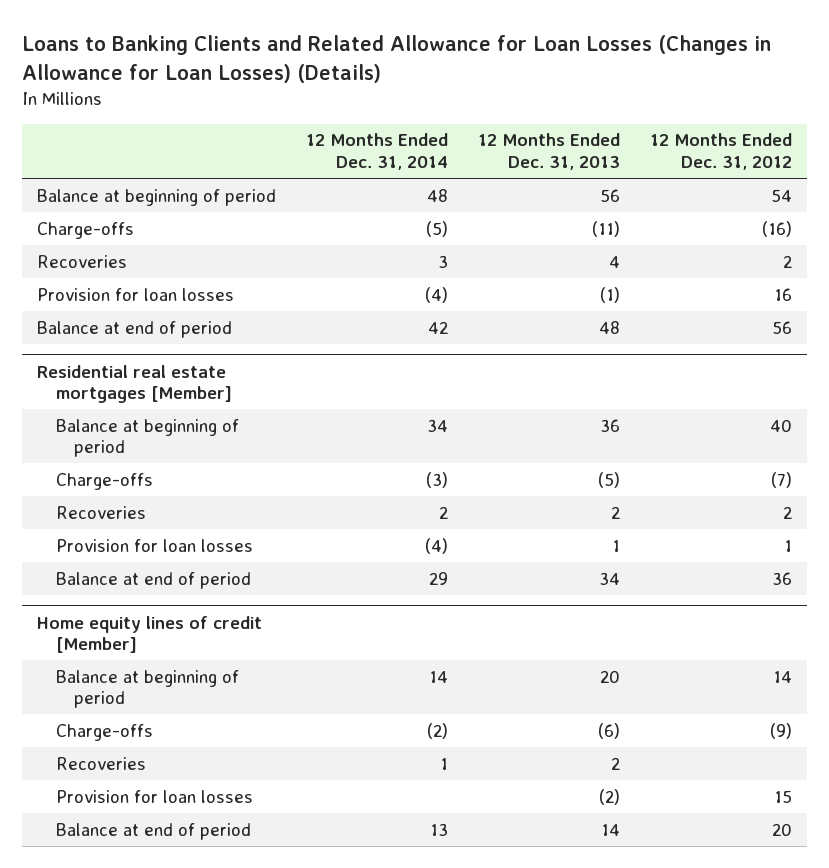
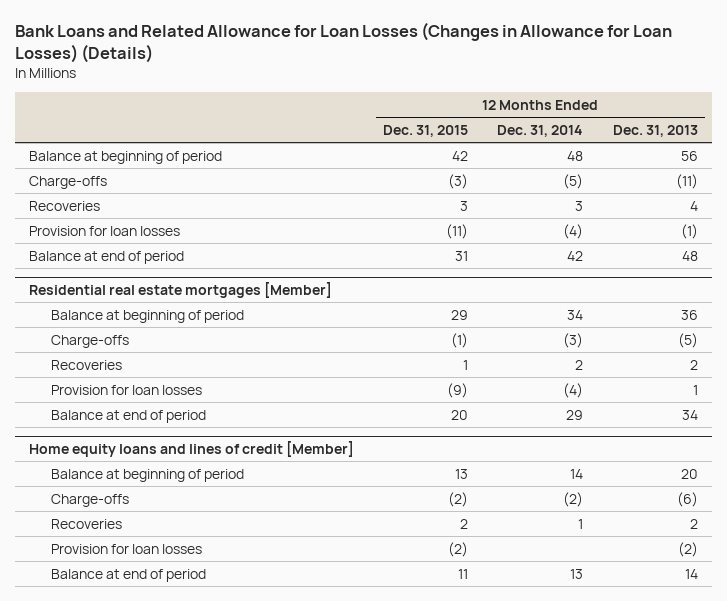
- Loans to Banking Clients and Related Allowance for Loan Losses (Changes in Allowance for Loan Losses) (Details)
+ Bank Loans and Related Allowance for Loan Losses (Changes in Allowance for Loan Losses) (Details)
- | 12 Months Ended Dec. 31, 2014 | 12 Months Ended Dec. 31, 2013 | 12 Months Ended Dec. 31, 2012
+ | 12 Months Ended Dec. 31, 2015 | 12 Months Ended Dec. 31, 2014 | 12 Months Ended Dec. 31, 2013
- Home equity lines of credit [Member]
+ Home equity loans and lines of credit [Member]

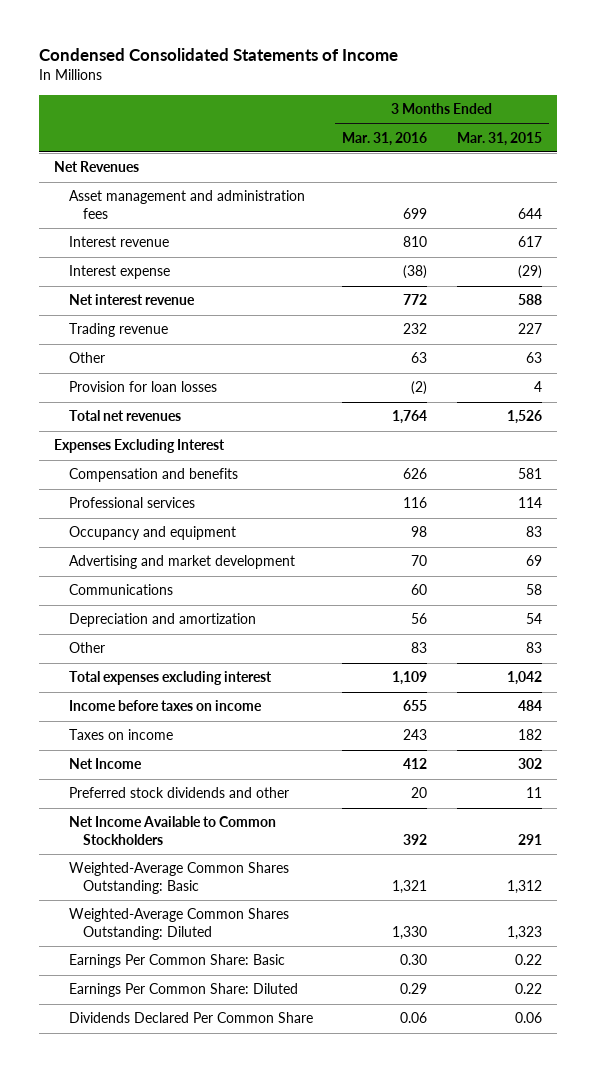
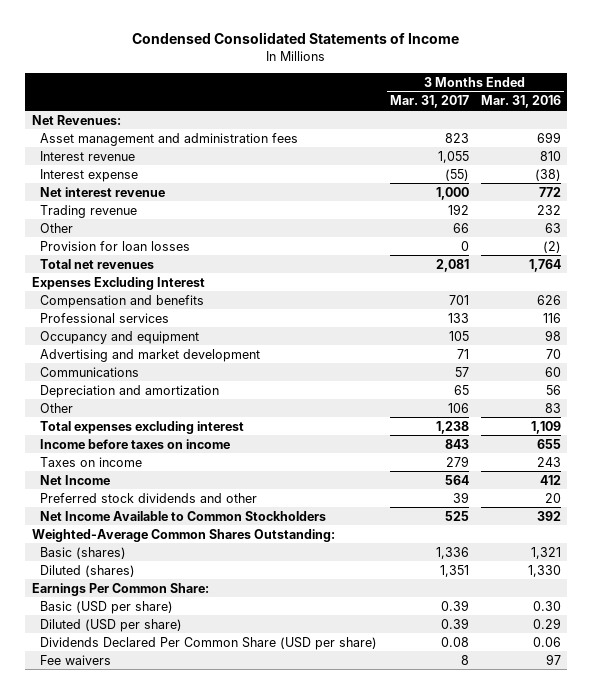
- | 3 Months Ended Mar. 31, 2016 | 3 Months Ended Mar. 31, 2015
+ | 3 Months Ended Mar. 31, 2017 | 3 Months Ended Mar. 31, 2016
- Net Revenues
+ Net Revenues:
- Weighted-Average Common Shares Outstanding: Basic | 1,321 | 1,312
- Weighted-Average Common Shares Outstanding: Diluted | 1,330 | 1,323
- Earnings Per Common Share: Basic | 0.30 | 0.22
- Earnings Per Common Share: Diluted | 0.29 | 0.22
- Dividends Declared Per Common Share | 0.06 | 0.06
+ Weighted-Average Common Shares Outstanding:
+ Basic (shares) | 1,336 | 1,321
+ Diluted (shares) | 1,351 | 1,330
+ Earnings Per Common Share:
+ Basic (USD per share) | 0.39 | 0.30
+ Diluted (USD per share) | 0.39 | 0.29
+ Dividends Declared Per Common Share (USD per share) | 0.08 | 0.06
+ Fee waivers | 8 | 97

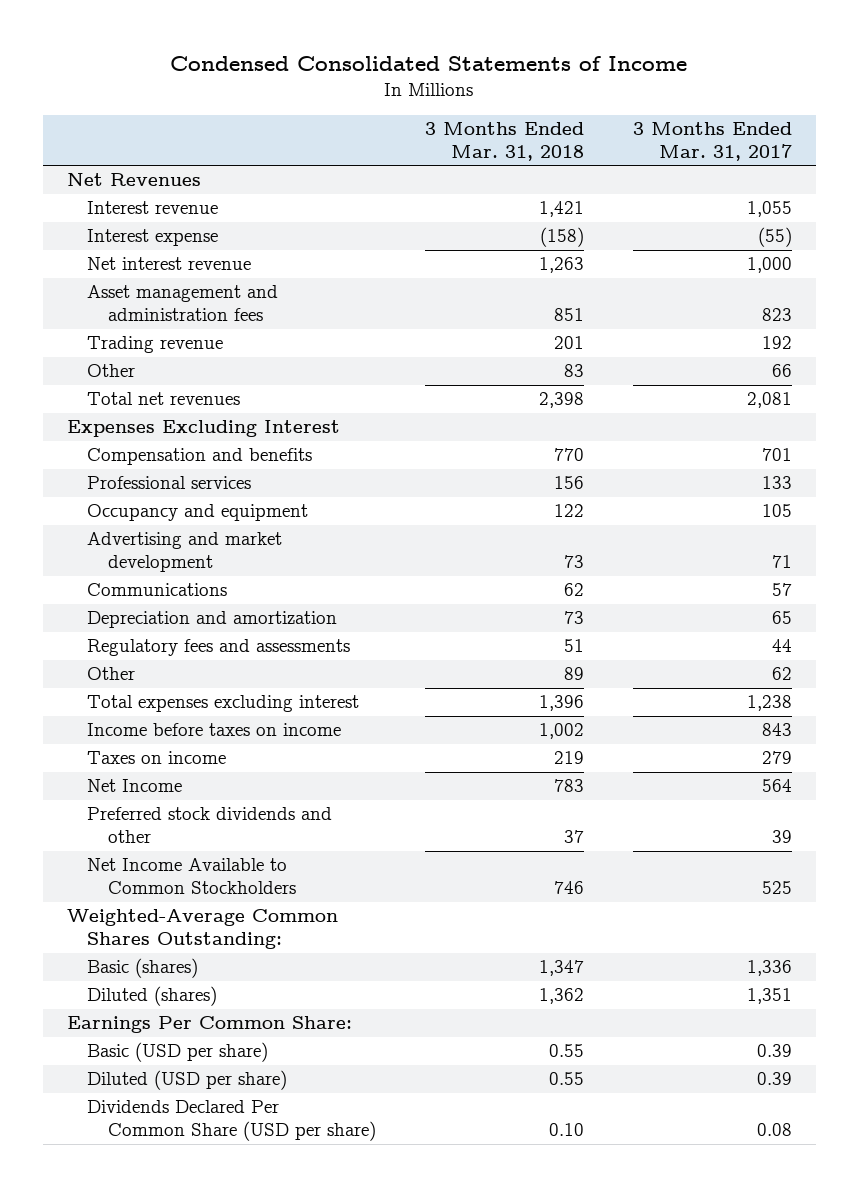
- | 3 Months Ended Mar. 31, 2017 | 3 Months Ended Mar. 31, 2016
+ | 3 Months Ended Mar. 31, 2018 | 3 Months Ended Mar. 31, 2017
- Net Revenues:
+ Net Revenues
moved down: Asset management and administration fees | 851 | 823
- Provision for loan losses | 0 | (2)
- Other | 106 | 83
+ Regulatory fees and assessments | 51 | 44
+ Other | 89 | 62
- Fee waivers | 8 | 97

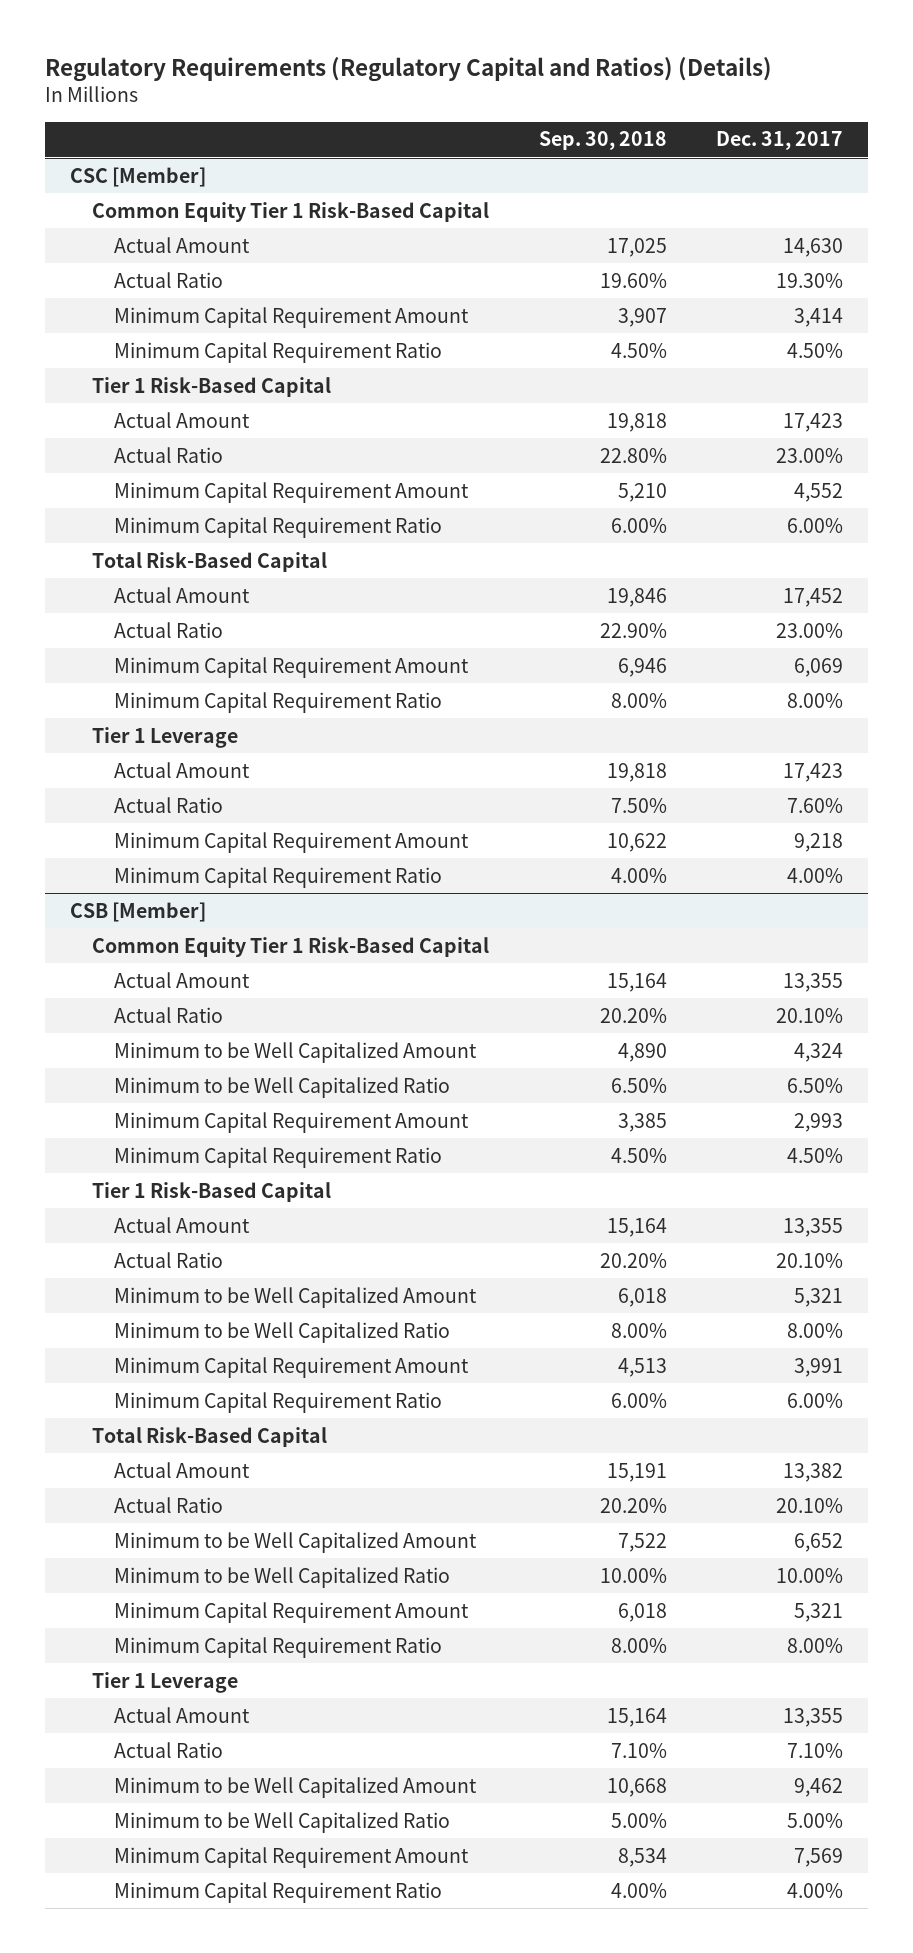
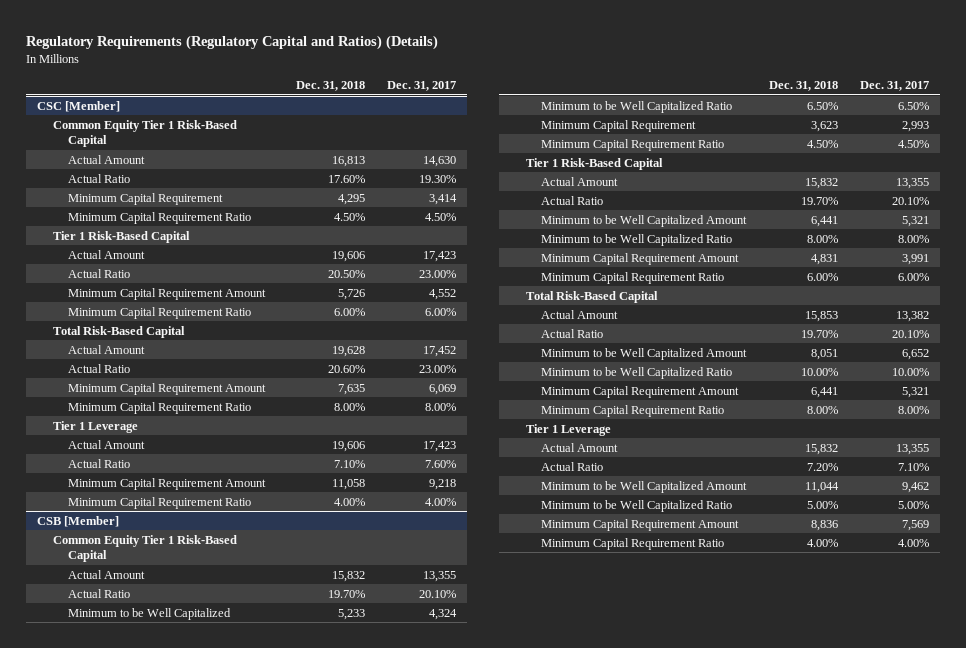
- | Sep. 30, 2018 | Dec. 31, 2017
+ | Dec. 31, 2018 | Dec. 31, 2017
@ CSC [Member]
- Minimum Capital Requirement Amount | 3,907 | 3,414
+ Minimum Capital Requirement | 4,295 | 3,414
@ CSB [Member]
- Minimum to be Well Capitalized Amount | 4,890 | 4,324
+ Minimum to be Well Capitalized | 5,233 | 4,324
- Minimum Capital Requirement Amount | 3,385 | 2,993
+ Minimum Capital Requirement | 3,623 | 2,993

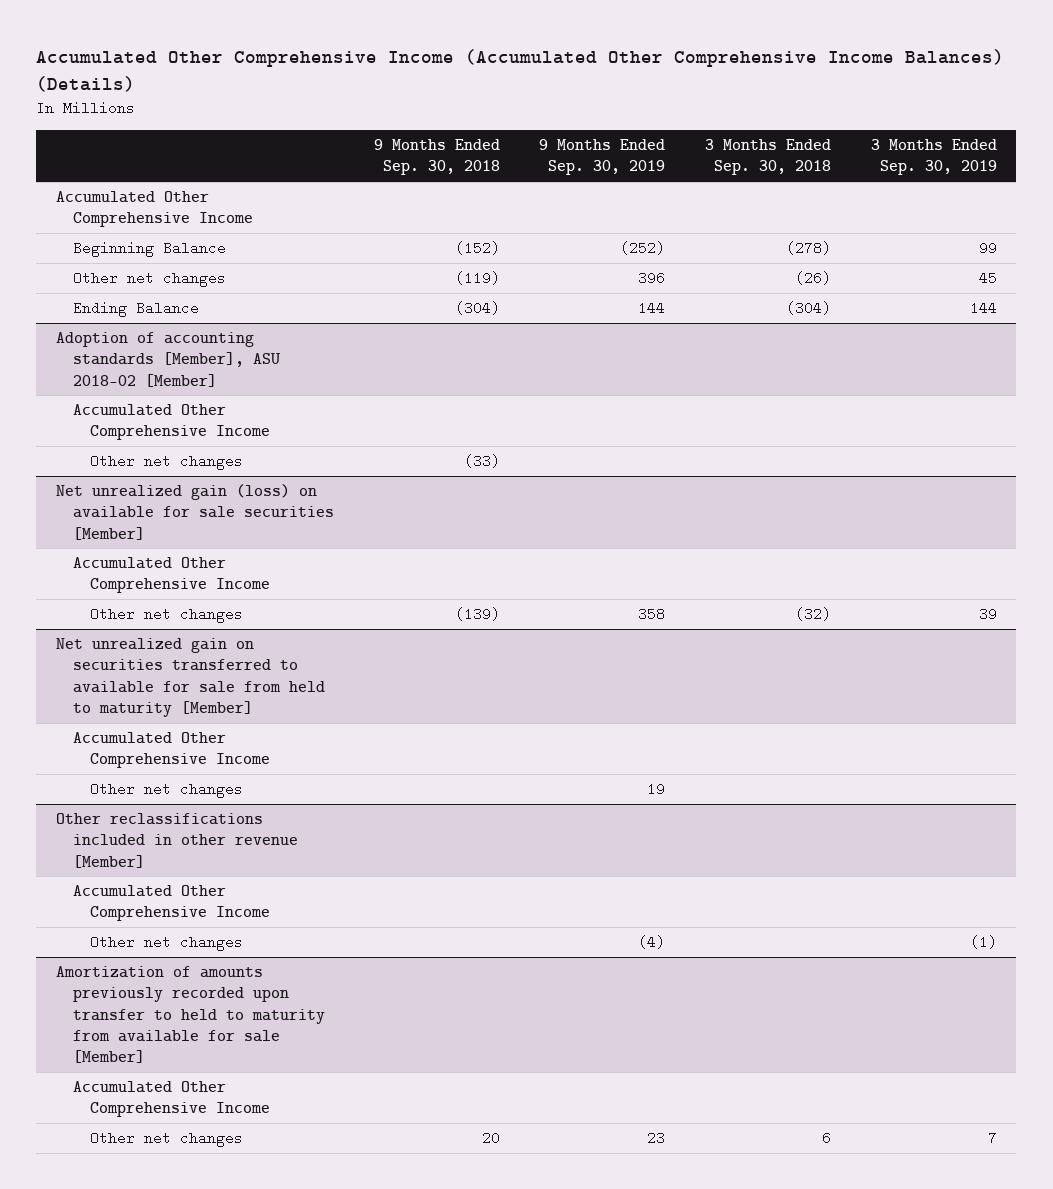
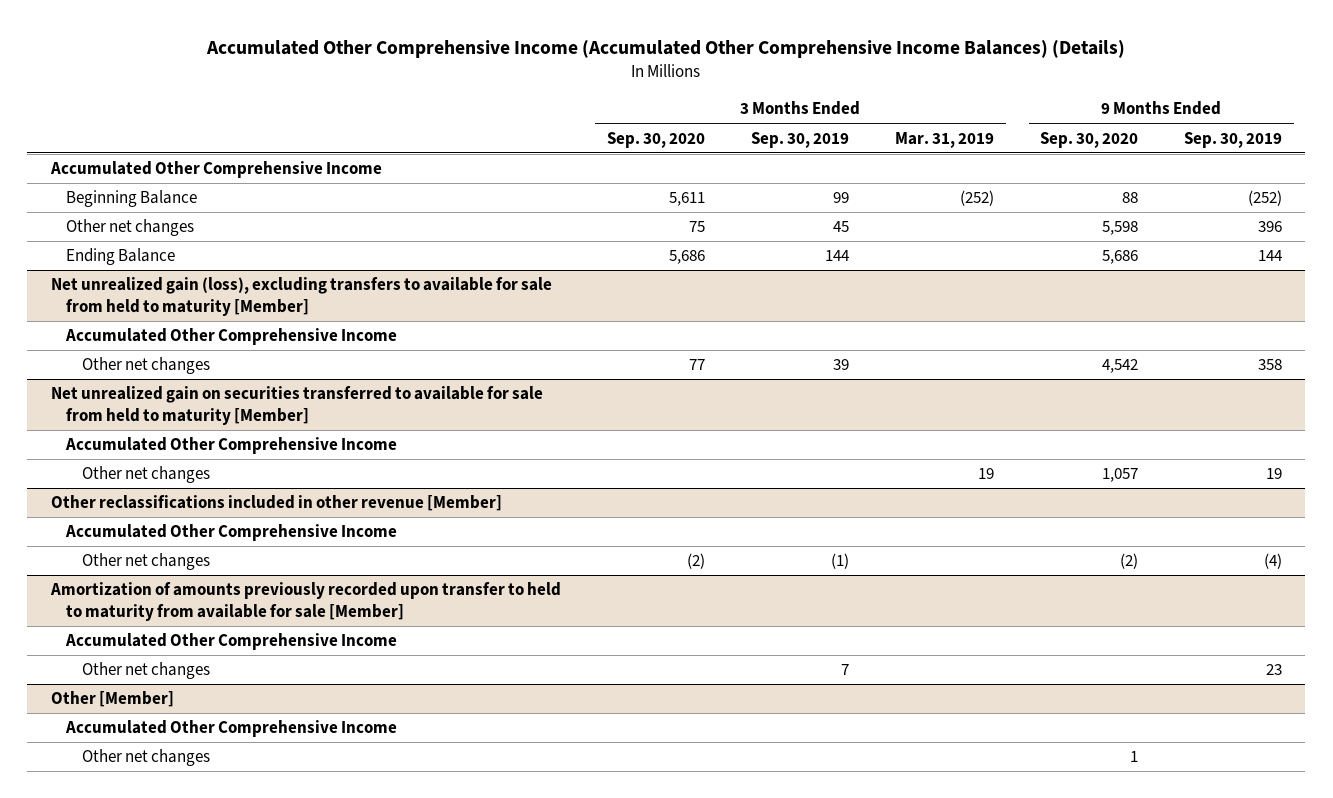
- | 9 Months Ended Sep. 30, 2018 | 9 Months Ended Sep. 30, 2019 | 3 Months Ended Sep. 30, 2018 | 3 Months Ended Sep. 30, 2019
+ | 3 Months Ended Sep. 30, 2020 | 3 Months Ended Sep. 30, 2019 | 3 Months Ended Mar. 31, 2019 | 9 Months Ended Sep. 30, 2020 | 9 Months Ended Sep. 30, 2019
- Adoption of accounting standards [Member], ASU 2018-02 [Member]
- Accumulated Other Comprehensive Income
- Other net changes | (33) | | |
- Net unrealized gain (loss) on available for sale securities [Member]
+ Net unrealized gain (loss), excluding transfers to available for sale from held to maturity [Member]
+ Other [Member]
+ Accumulated Other Comprehensive Income
+ Other net changes | | | | 1 |

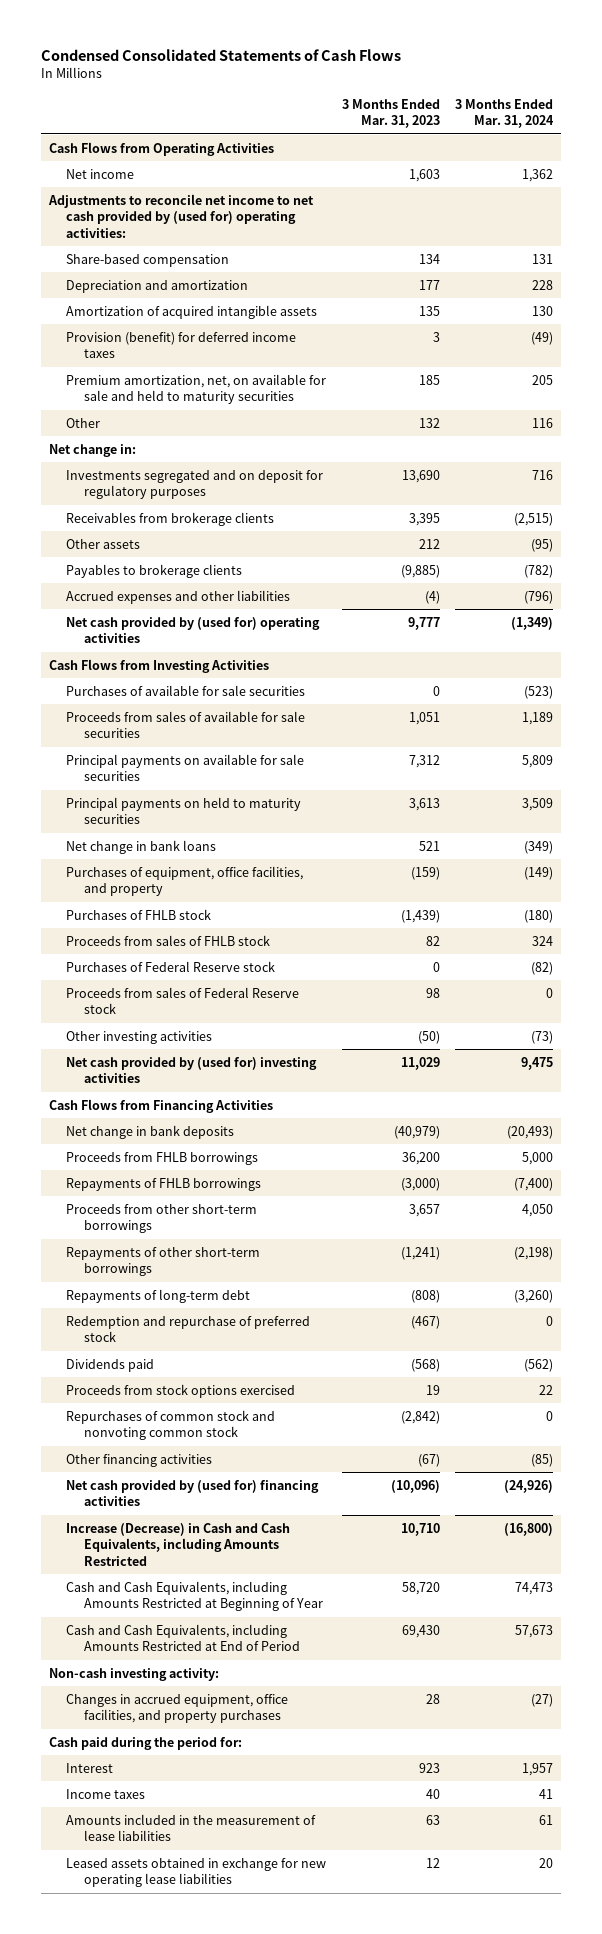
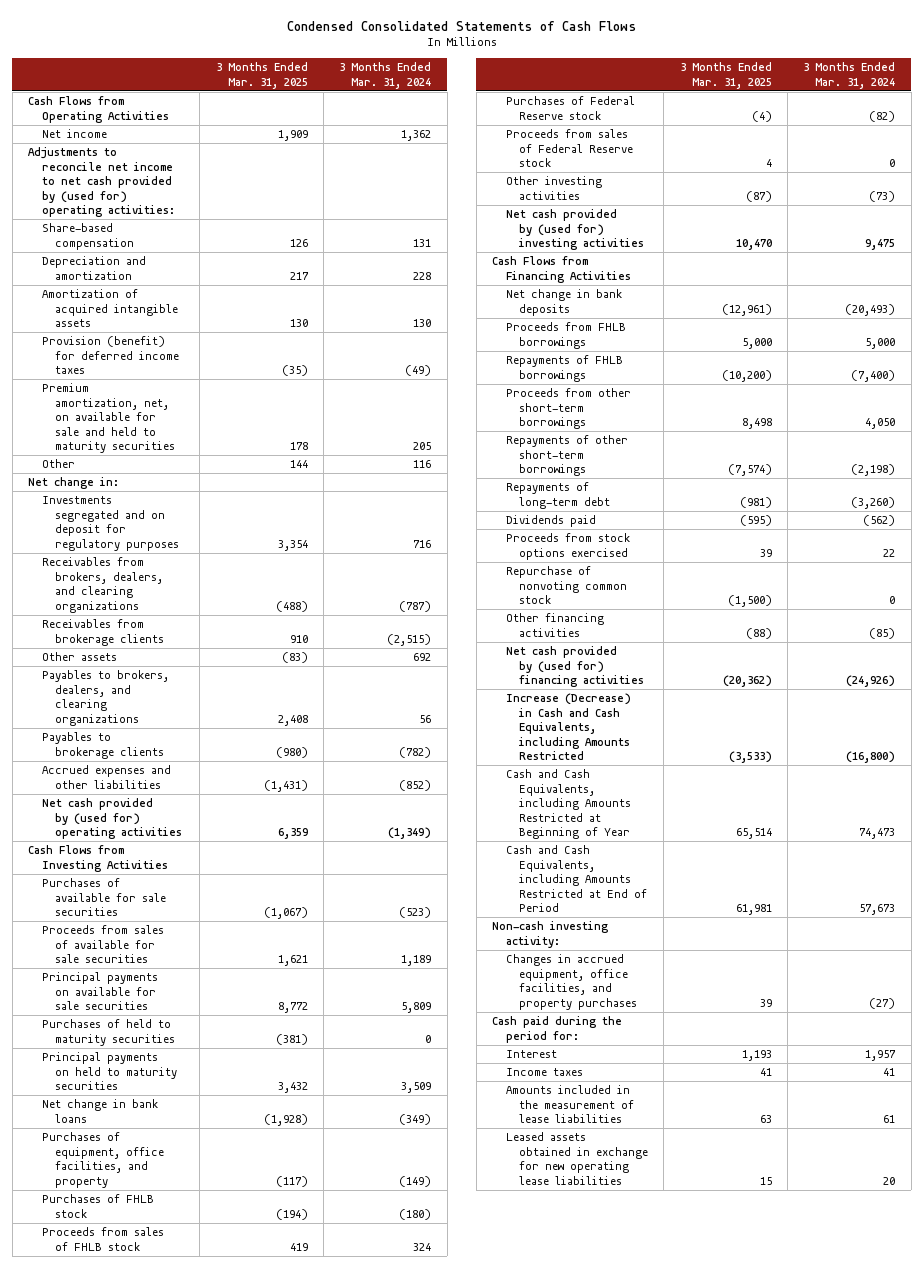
- | 3 Months Ended Mar. 31, 2023 | 3 Months Ended Mar. 31, 2024
+ | 3 Months Ended Mar. 31, 2025 | 3 Months Ended Mar. 31, 2024
+ Receivables from brokers, dealers, and clearing organizations | (488) | (787)
- Other assets | 212 | (95)
+ Other assets | (83) | 692
+ Payables to brokers, dealers, and clearing organizations | 2,408 | 56
- Accrued expenses and other liabilities | (4) | (796)
+ Accrued expenses and other liabilities | (1,431) | (852)
+ Purchases of held to maturity securities | (381) | 0
- Redemption and repurchase of preferred stock | (467) | 0
- Repurchases of common stock and nonvoting common stock | (2,842) | 0
+ Repurchase of nonvoting common stock | (1,500) | 0

